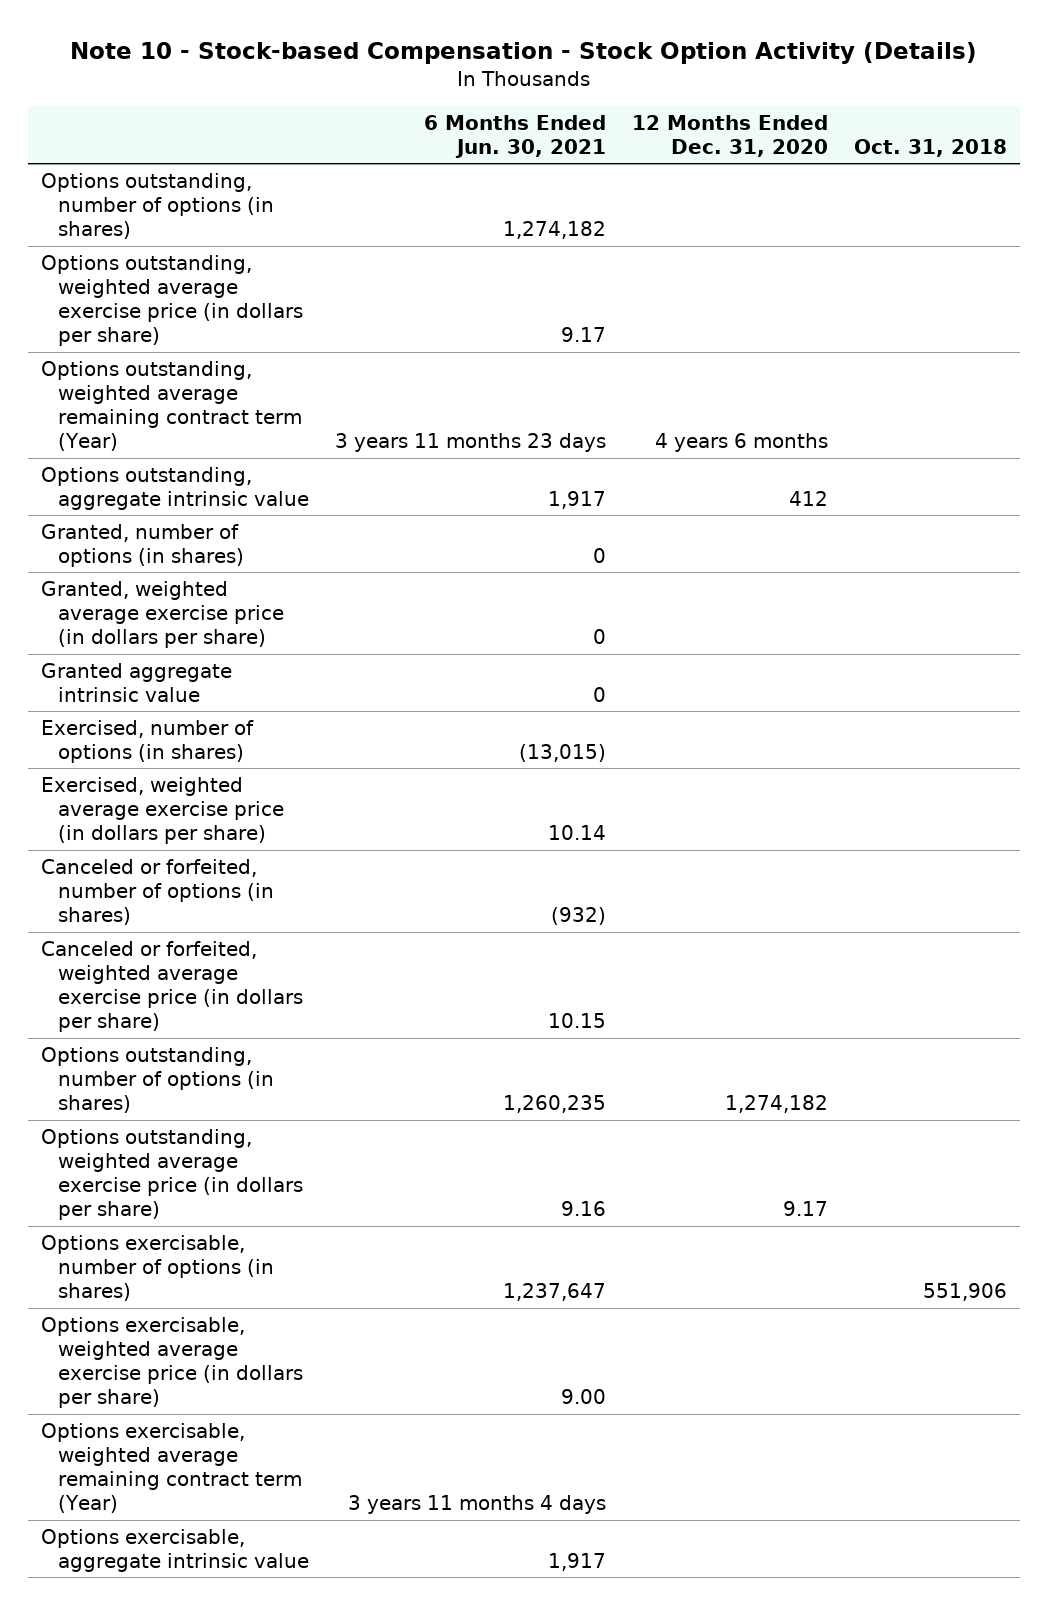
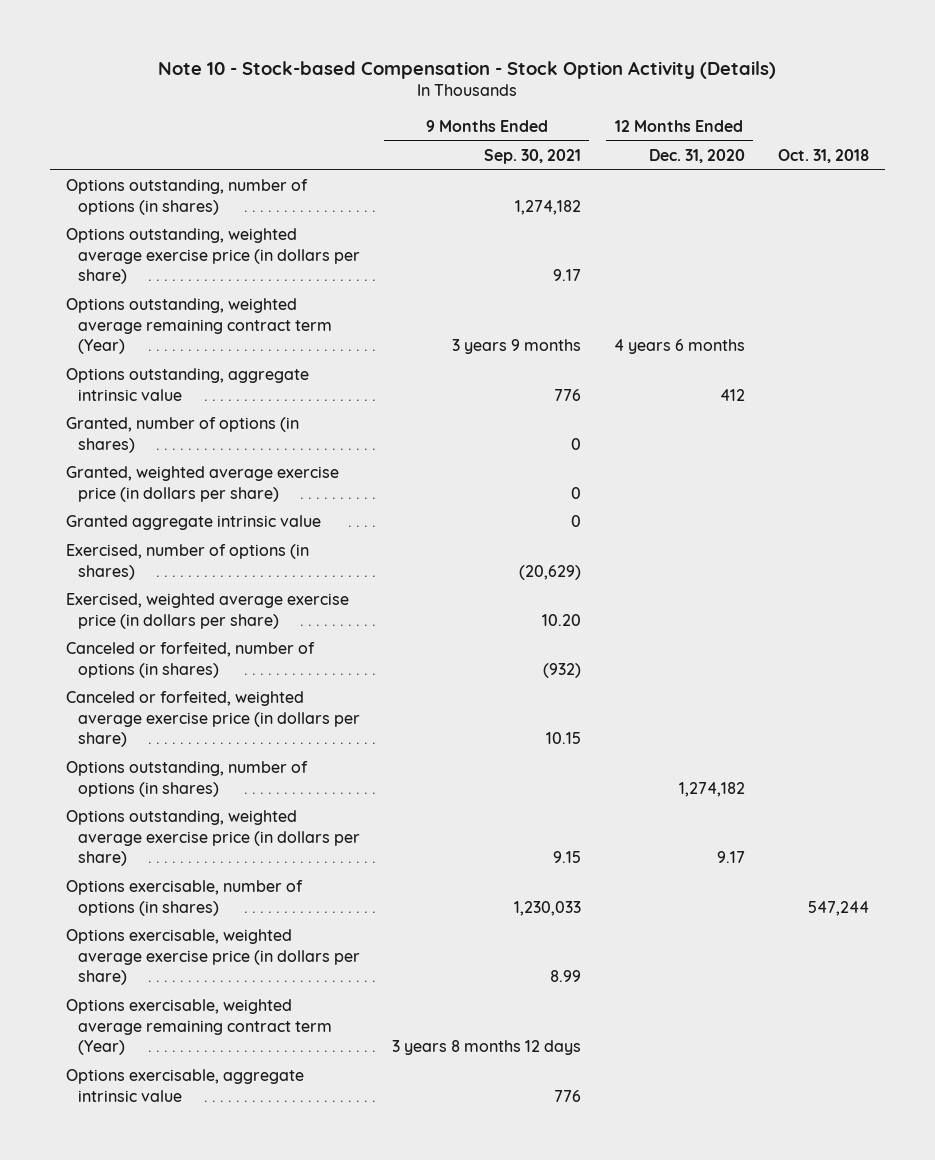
- | 6 Months Ended Jun. 30, 2021 | 12 Months Ended Dec. 31, 2020 | Oct. 31, 2018
+ | 9 Months Ended Sep. 30, 2021 | 12 Months Ended Dec. 31, 2020 | Oct. 31, 2018
- Options exercisable, number of options (in shares) | 1,237,647 | | 551,906
+ Options exercisable, number of options (in shares) | 1,230,033 | | 547,244

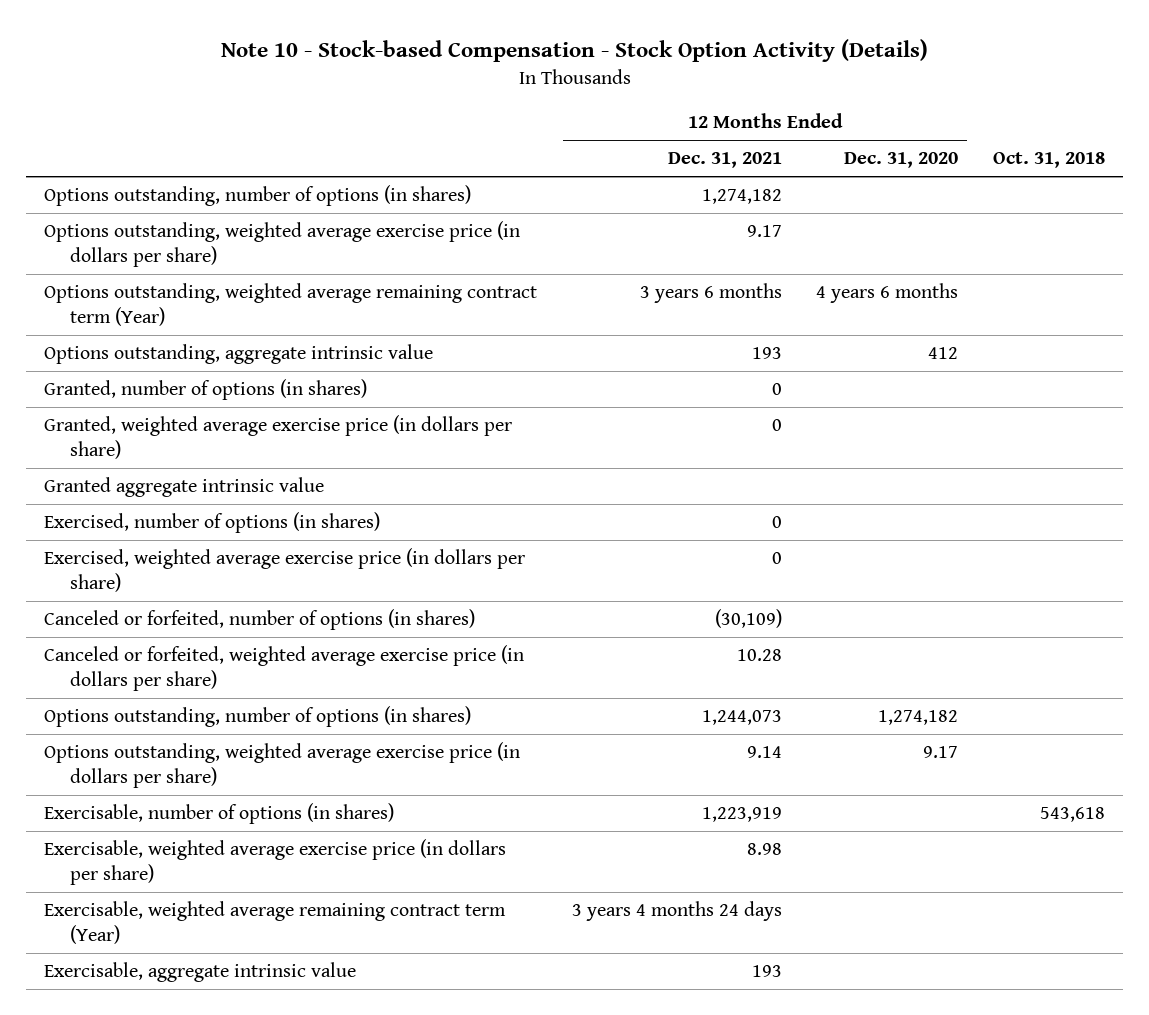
- | 9 Months Ended Sep. 30, 2021 | 12 Months Ended Dec. 31, 2020 | Oct. 31, 2018
+ | 12 Months Ended Dec. 31, 2021 | 12 Months Ended Dec. 31, 2020 | Oct. 31, 2018
- Options exercisable, number of options (in shares) | 1,230,033 | | 547,244
- Options exercisable, weighted average exercise price (in dollars per share) | 8.99 | |
- Options exercisable, weighted average remaining contract term (Year) | 3 years 8 months 12 days | |
- Options exercisable, aggregate intrinsic value | 776 | |
+ Exercisable, number of options (in shares) | 1,223,919 | | 543,618
+ Exercisable, weighted average exercise price (in dollars per share) | 8.98 | |
+ Exercisable, weighted average remaining contract term (Year) | 3 years 4 months 24 days | |
+ Exercisable, aggregate intrinsic value | 193 | |

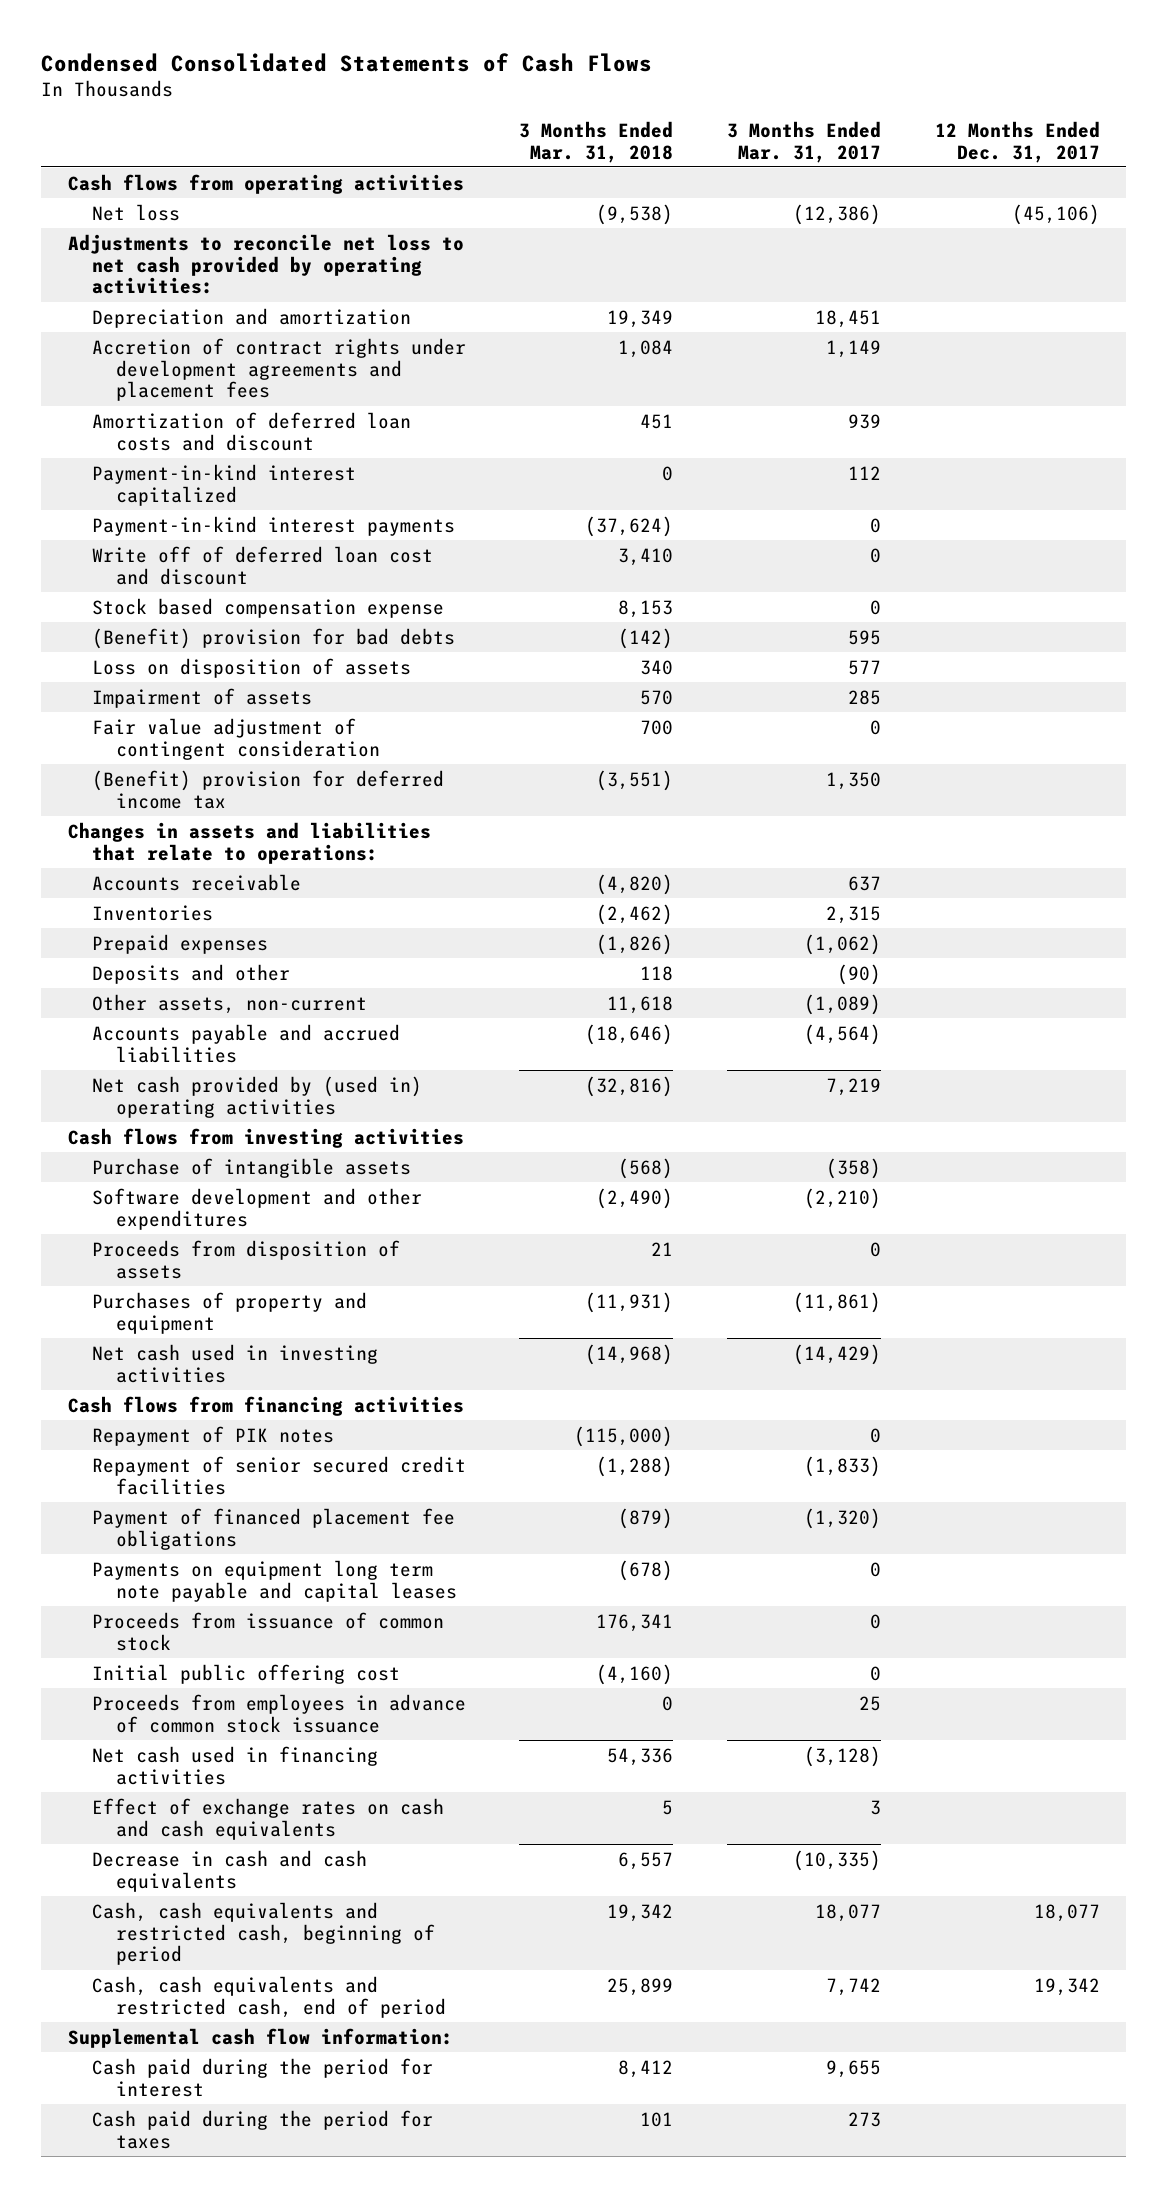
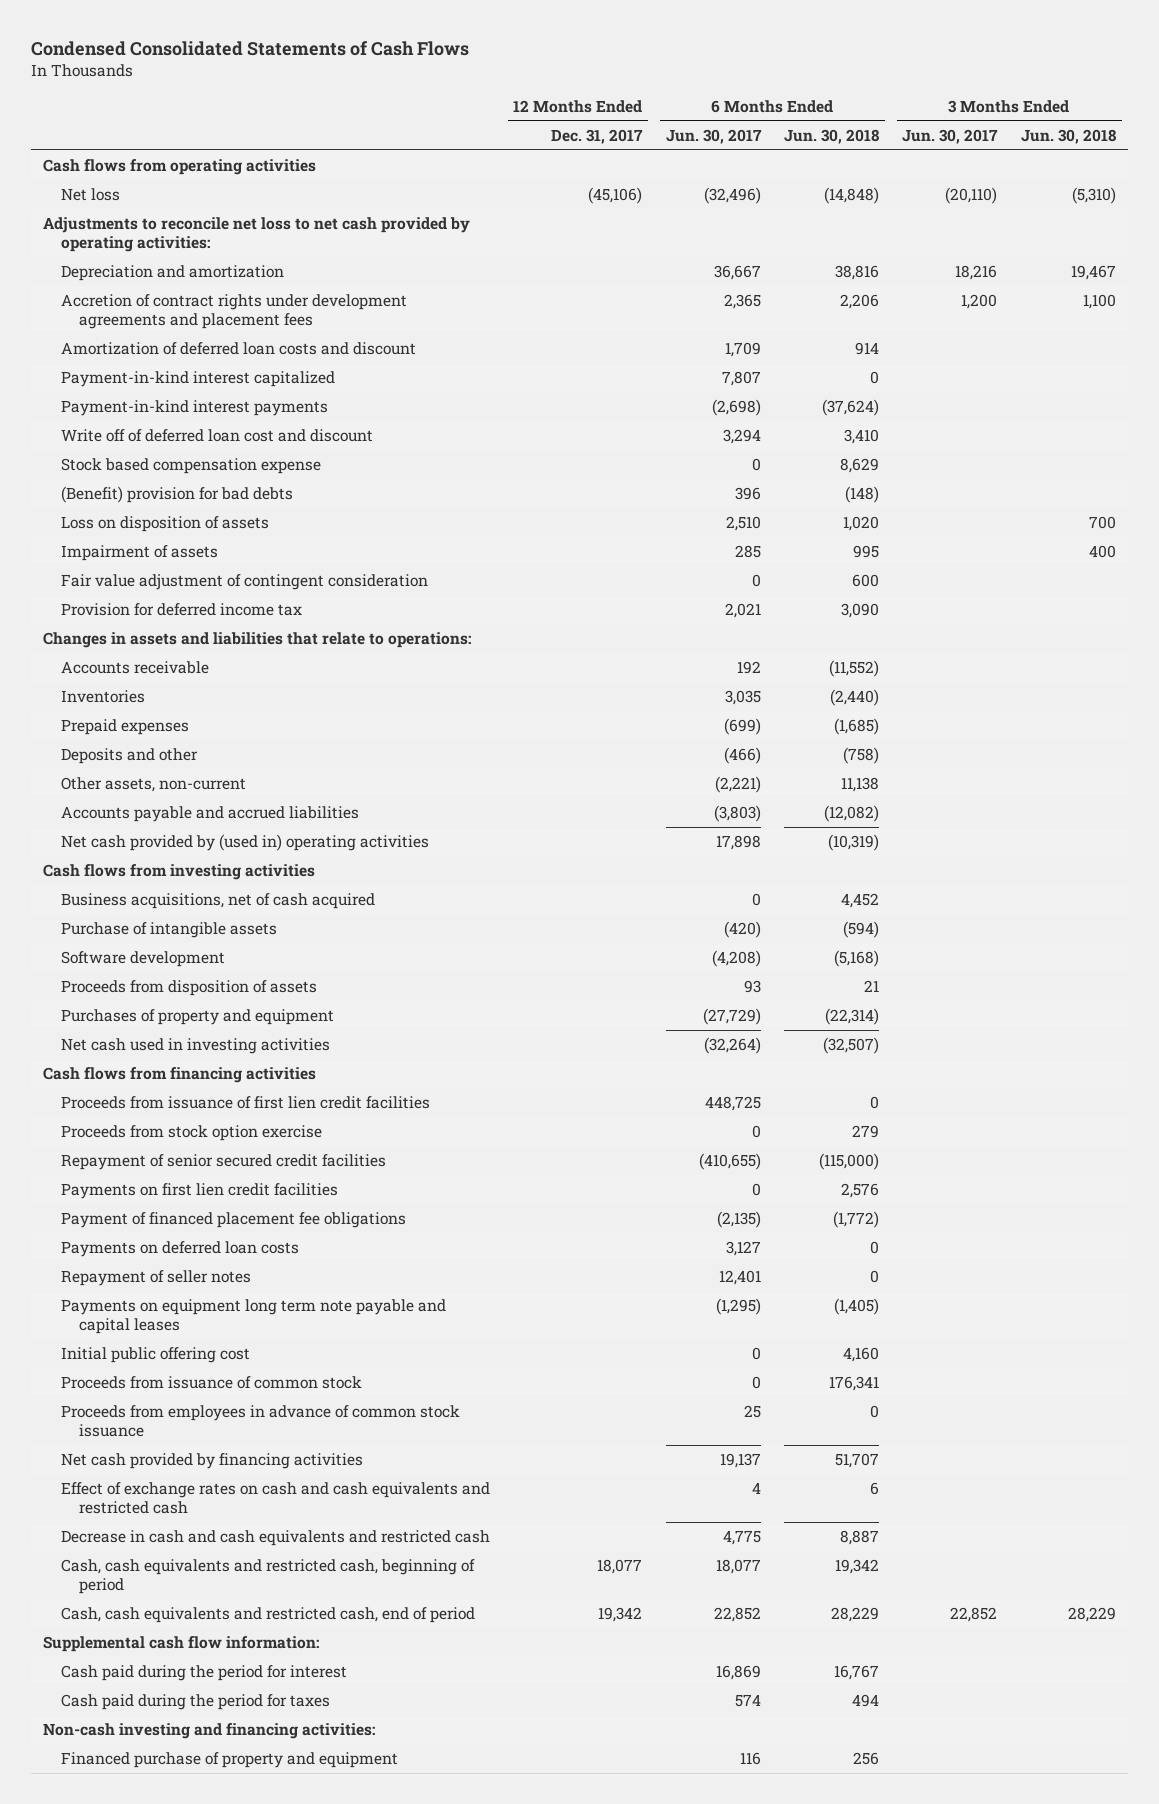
- | 3 Months Ended Mar. 31, 2018 | 3 Months Ended Mar. 31, 2017 | 12 Months Ended Dec. 31, 2017
+ | 12 Months Ended Dec. 31, 2017 | 6 Months Ended Jun. 30, 2017 | 6 Months Ended Jun. 30, 2018 | 3 Months Ended Jun. 30, 2017 | 3 Months Ended Jun. 30, 2018
- (Benefit) provision for deferred income tax | (3,551) | 1,350 |
+ Provision for deferred income tax | | 2,021 | 3,090 | |
+ Business acquisitions, net of cash acquired | | 0 | 4,452 | |
- Software development and other expenditures | (2,490) | (2,210) |
+ Software development | | (4,208) | (5,168) | |
- Repayment of PIK notes | (115,000) | 0 |
+ Proceeds from issuance of first lien credit facilities | | 448,725 | 0 | |
+ Proceeds from stock option exercise | | 0 | 279 | |
+ Payments on first lien credit facilities | | 0 | 2,576 | |
+ Payments on deferred loan costs | | 3,127 | 0 | |
+ Repayment of seller notes | | 12,401 | 0 | |
moved down: Proceeds from issuance of common stock | | 0 | 176,341 | |
- Net cash used in financing activities | 54,336 | (3,128) |
- Effect of exchange rates on cash and cash equivalents | 5 | 3 |
- Decrease in cash and cash equivalents | 6,557 | (10,335) |
+ Net cash provided by financing activities | | 19,137 | 51,707 | |
+ Effect of exchange rates on cash and cash equivalents and restricted cash | | 4 | 6 | |
+ Decrease in cash and cash equivalents and restricted cash | | 4,775 | 8,887 | |
+ Non-cash investing and financing activities:
+ Financed purchase of property and equipment | | 116 | 256 | |

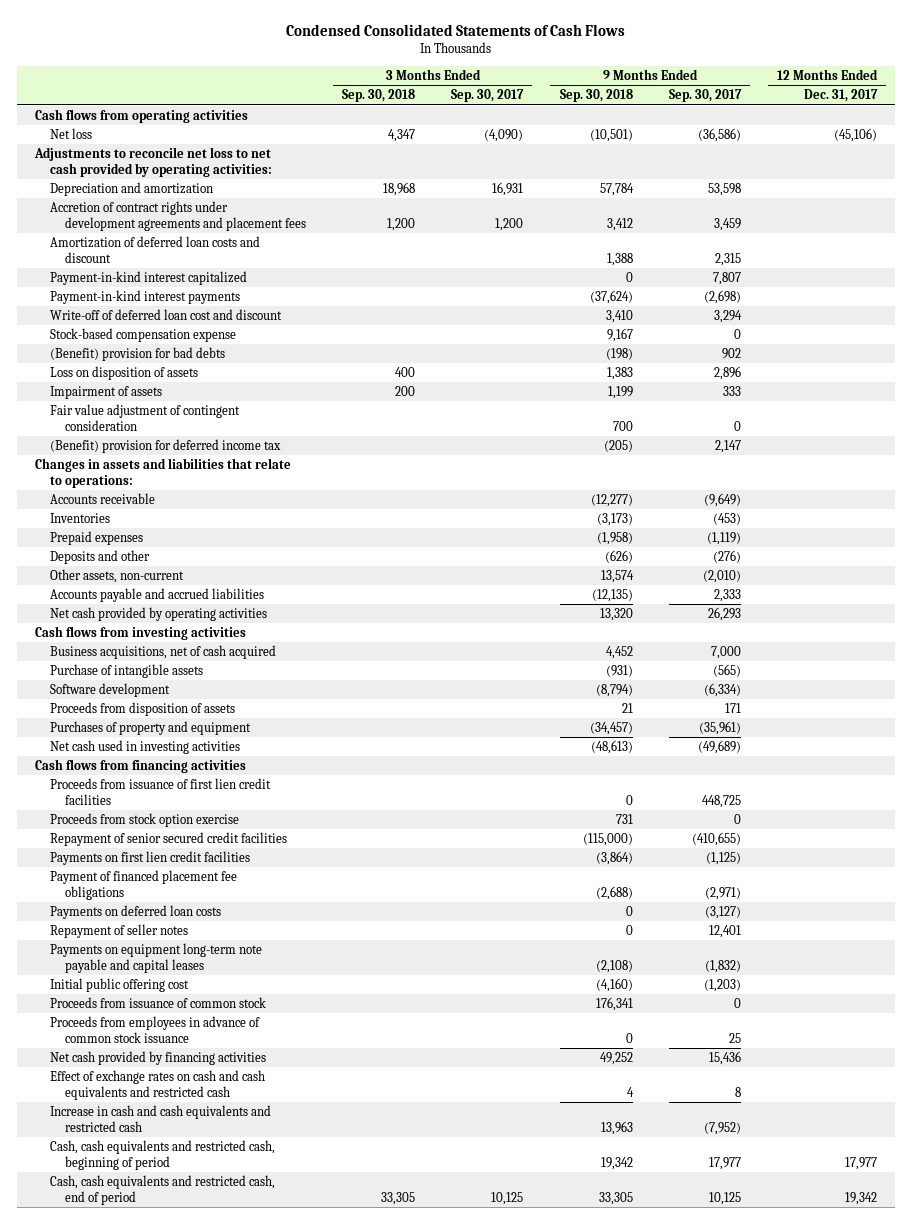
- | 12 Months Ended Dec. 31, 2017 | 6 Months Ended Jun. 30, 2017 | 6 Months Ended Jun. 30, 2018 | 3 Months Ended Jun. 30, 2017 | 3 Months Ended Jun. 30, 2018
+ | 3 Months Ended Sep. 30, 2018 | 3 Months Ended Sep. 30, 2017 | 9 Months Ended Sep. 30, 2018 | 9 Months Ended Sep. 30, 2017 | 12 Months Ended Dec. 31, 2017
- Write off of deferred loan cost and discount | | 3,294 | 3,410 | |
- Stock based compensation expense | | 0 | 8,629 | |
+ Write-off of deferred loan cost and discount | | | 3,410 | 3,294 |
+ Stock-based compensation expense | | | 9,167 | 0 |
- Provision for deferred income tax | | 2,021 | 3,090 | |
+ (Benefit) provision for deferred income tax | | | (205) | 2,147 |
- Net cash provided by (used in) operating activities | | 17,898 | (10,319) | |
+ Net cash provided by operating activities | | | 13,320 | 26,293 |
- Payments on equipment long term note payable and capital leases | | (1,295) | (1,405) | |
+ Payments on equipment long-term note payable and capital leases | | | (2,108) | (1,832) |
- Decrease in cash and cash equivalents and restricted cash | | 4,775 | 8,887 | |
- Cash, cash equivalents and restricted cash, beginning of period | 18,077 | 18,077 | 19,342 | |
+ Increase in cash and cash equivalents and restricted cash | | | 13,963 | (7,952) |
+ Cash, cash equivalents and restricted cash, beginning of period | | | 19,342 | 17,977 | 17,977
- Supplemental cash flow information:
- Cash paid during the period for interest | | 16,869 | 16,767 | |
- Cash paid during the period for taxes | | 574 | 494 | |
- Non-cash investing and financing activities:
- Financed purchase of property and equipment | | 116 | 256 | |

